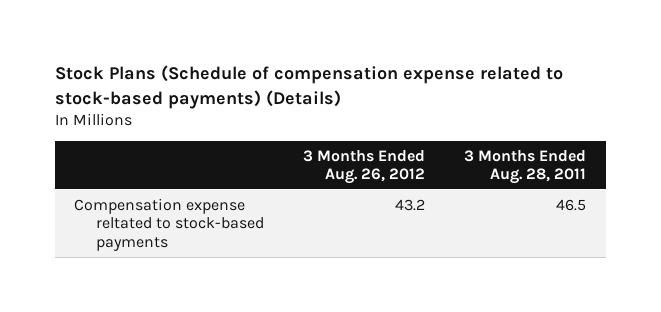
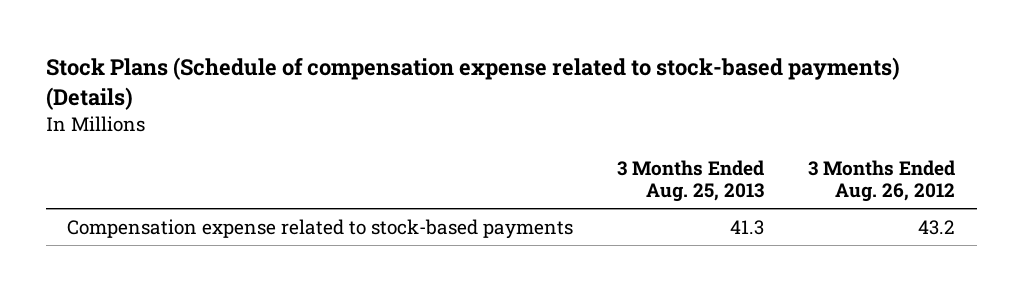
- | 3 Months Ended Aug. 26, 2012 | 3 Months Ended Aug. 28, 2011
+ | 3 Months Ended Aug. 25, 2013 | 3 Months Ended Aug. 26, 2012
- Compensation expense reltated to stock-based payments | 43.2 | 46.5
+ Compensation expense related to stock-based payments | 41.3 | 43.2

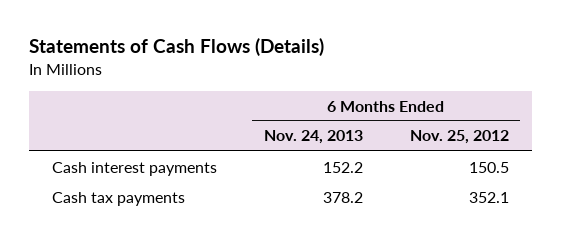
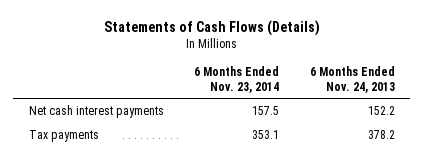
- | 6 Months Ended Nov. 24, 2013 | 6 Months Ended Nov. 25, 2012
+ | 6 Months Ended Nov. 23, 2014 | 6 Months Ended Nov. 24, 2013
- Cash interest payments | 152.2 | 150.5
- Cash tax payments | 378.2 | 352.1
+ Net cash interest payments | 157.5 | 152.2
+ Tax payments | 353.1 | 378.2

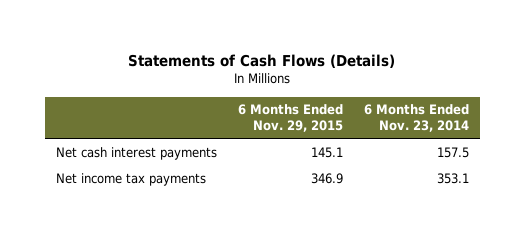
- | 6 Months Ended Nov. 23, 2014 | 6 Months Ended Nov. 24, 2013
+ | 6 Months Ended Nov. 29, 2015 | 6 Months Ended Nov. 23, 2014
- Tax payments | 353.1 | 378.2
+ Net income tax payments | 346.9 | 353.1

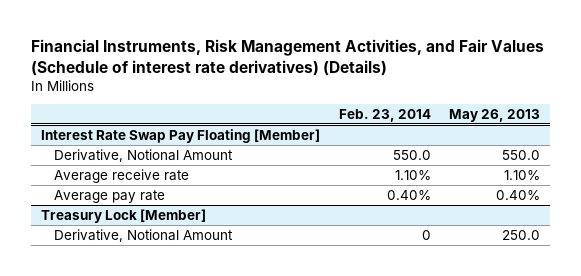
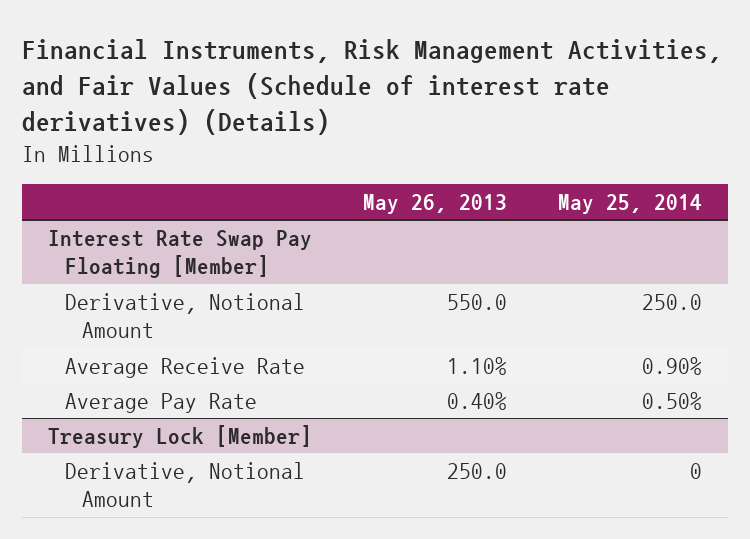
- | Feb. 23, 2014 | May 26, 2013
+ | May 26, 2013 | May 25, 2014
@ Interest Rate Swap Pay Floating [Member]
- Average receive rate | 1.10% | 1.10%
- Average pay rate | 0.40% | 0.40%
+ Average Receive Rate | 1.10% | 0.90%
+ Average Pay Rate | 0.40% | 0.50%

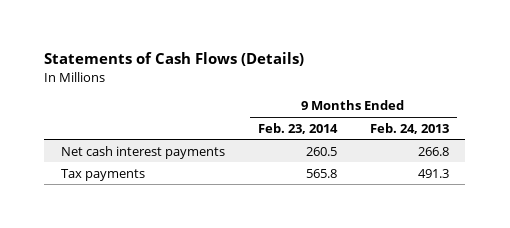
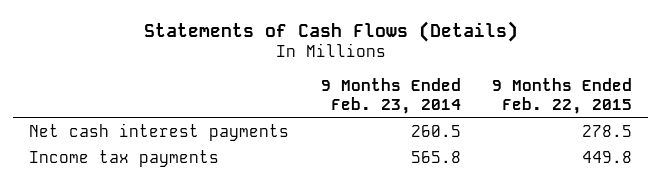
- | 9 Months Ended Feb. 23, 2014 | 9 Months Ended Feb. 24, 2013
+ | 9 Months Ended Feb. 23, 2014 | 9 Months Ended Feb. 22, 2015
- Tax payments | 565.8 | 491.3
+ Income tax payments | 565.8 | 449.8

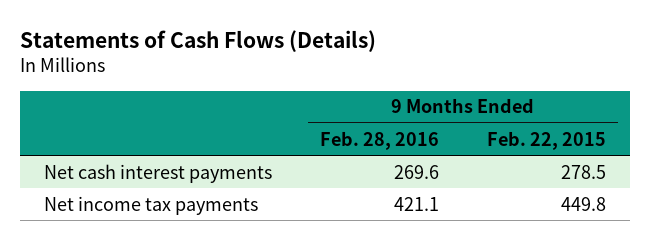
- | 9 Months Ended Feb. 23, 2014 | 9 Months Ended Feb. 22, 2015
+ | 9 Months Ended Feb. 28, 2016 | 9 Months Ended Feb. 22, 2015
- Income tax payments | 565.8 | 449.8
+ Net income tax payments | 421.1 | 449.8

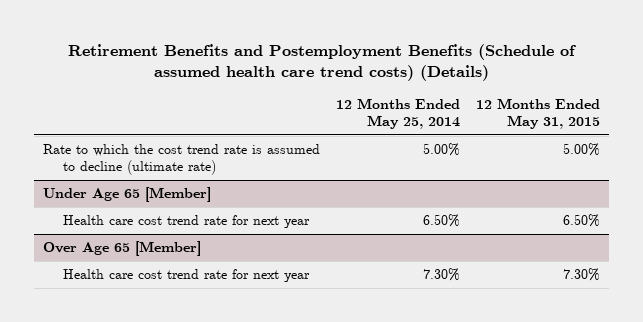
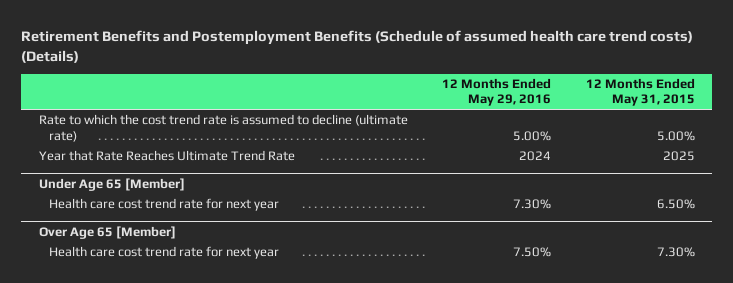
- | 12 Months Ended May 25, 2014 | 12 Months Ended May 31, 2015
+ | 12 Months Ended May 29, 2016 | 12 Months Ended May 31, 2015
+ Year that Rate Reaches Ultimate Trend Rate | 2024 | 2025

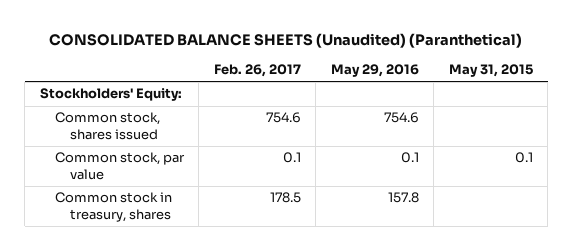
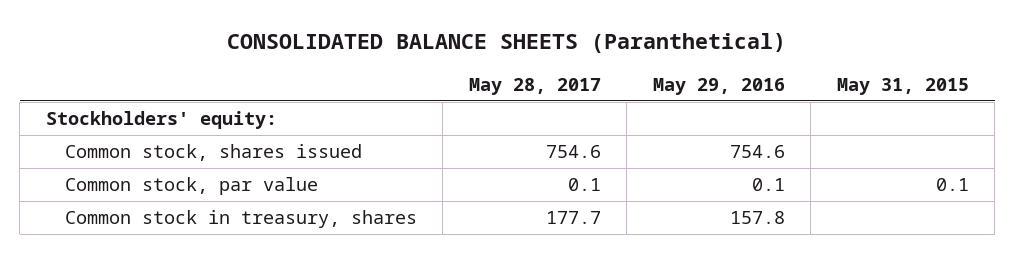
- CONSOLIDATED BALANCE SHEETS (Unaudited) (Paranthetical)
+ CONSOLIDATED BALANCE SHEETS (Paranthetical)
- | Feb. 26, 2017 | May 29, 2016 | May 31, 2015
+ | May 28, 2017 | May 29, 2016 | May 31, 2015
- Stockholders' Equity:
+ Stockholders' equity:

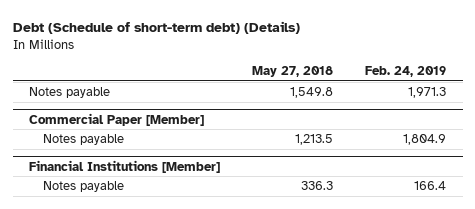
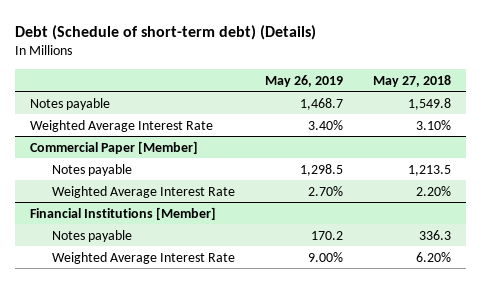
- | May 27, 2018 | Feb. 24, 2019
+ | May 26, 2019 | May 27, 2018
+ Weighted Average Interest Rate | 3.40% | 3.10%
@ Commercial Paper [Member]
+ Weighted Average Interest Rate | 2.70% | 2.20%
@ Financial Institutions [Member]
+ Weighted Average Interest Rate | 9.00% | 6.20%

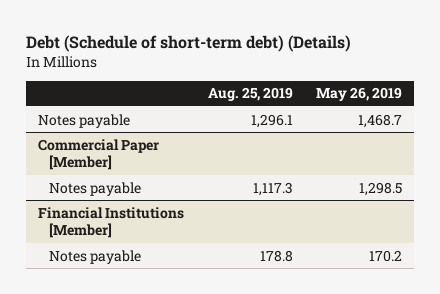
- | May 26, 2019 | May 27, 2018
+ | Aug. 25, 2019 | May 26, 2019
- Weighted Average Interest Rate | 3.40% | 3.10%
@ Commercial Paper [Member]
- Weighted Average Interest Rate | 2.70% | 2.20%
@ Financial Institutions [Member]
- Weighted Average Interest Rate | 9.00% | 6.20%

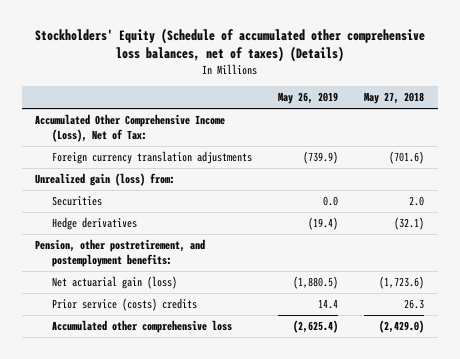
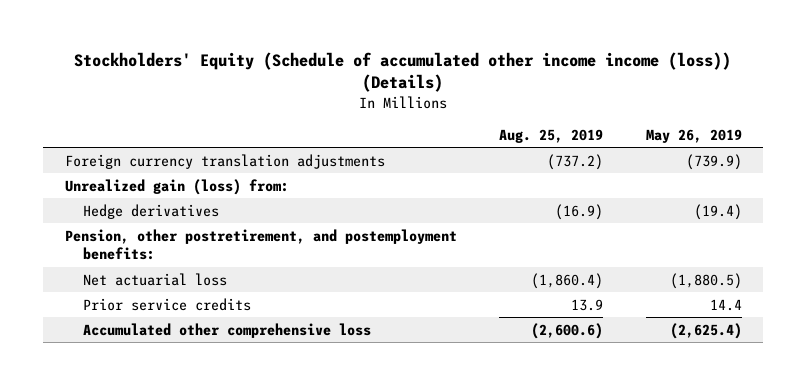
- Stockholders' Equity (Schedule of accumulated other comprehensive loss balances, net of taxes) (Details)
+ Stockholders' Equity (Schedule of accumulated other income income (loss)) (Details)
- | May 26, 2019 | May 27, 2018
+ | Aug. 25, 2019 | May 26, 2019
- Accumulated Other Comprehensive Income (Loss), Net of Tax:
- Securities | 0.0 | 2.0
- Net actuarial gain (loss) | (1,880.5) | (1,723.6)
- Prior service (costs) credits | 14.4 | 26.3
+ Net actuarial loss | (1,860.4) | (1,880.5)
+ Prior service credits | 13.9 | 14.4

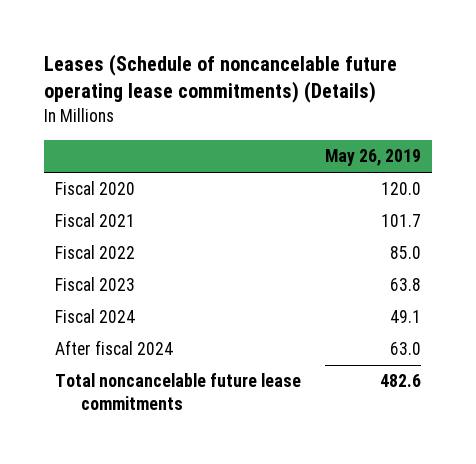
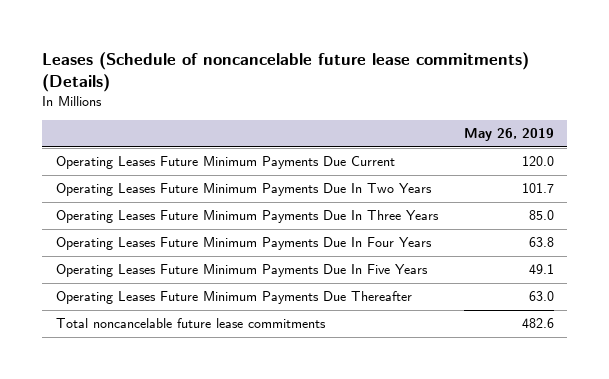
- Leases (Schedule of noncancelable future operating lease commitments) (Details)
+ Leases (Schedule of noncancelable future lease commitments) (Details)
- Fiscal 2020 | 120.0
- Fiscal 2021 | 101.7
- Fiscal 2022 | 85.0
- Fiscal 2023 | 63.8
- Fiscal 2024 | 49.1
- After fiscal 2024 | 63.0
+ Operating Leases Future Minimum Payments Due Current | 120.0
+ Operating Leases Future Minimum Payments Due In Two Years | 101.7
+ Operating Leases Future Minimum Payments Due In Three Years | 85.0
+ Operating Leases Future Minimum Payments Due In Four Years | 63.8
+ Operating Leases Future Minimum Payments Due In Five Years | 49.1
+ Operating Leases Future Minimum Payments Due Thereafter | 63.0

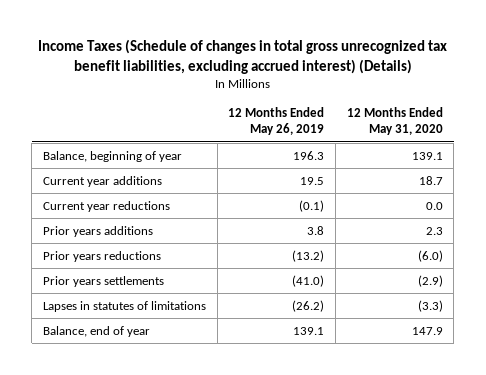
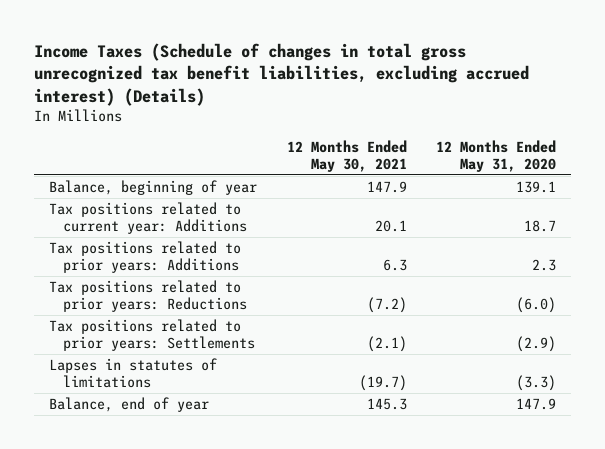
- | 12 Months Ended May 26, 2019 | 12 Months Ended May 31, 2020
+ | 12 Months Ended May 30, 2021 | 12 Months Ended May 31, 2020
- Current year additions | 19.5 | 18.7
- Current year reductions | (0.1) | 0.0
- Prior years additions | 3.8 | 2.3
- Prior years reductions | (13.2) | (6.0)
- Prior years settlements | (41.0) | (2.9)
+ Tax positions related to current year: Additions | 20.1 | 18.7
+ Tax positions related to prior years: Additions | 6.3 | 2.3
+ Tax positions related to prior years: Reductions | (7.2) | (6.0)
+ Tax positions related to prior years: Settlements | (2.1) | (2.9)

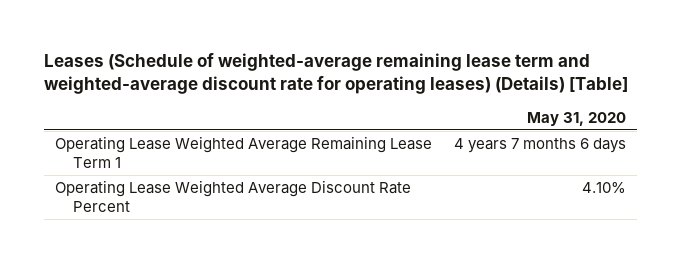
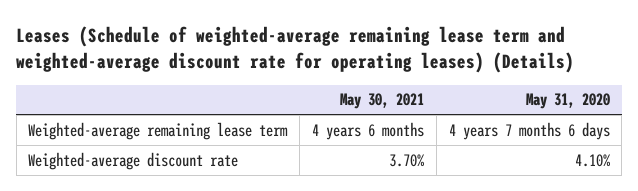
- Leases (Schedule of weighted-average remaining lease term and weighted-average discount rate for operating leases) (Details) [Table]
+ Leases (Schedule of weighted-average remaining lease term and weighted-average discount rate for operating leases) (Details)
- | May 31, 2020
+ | May 30, 2021 | May 31, 2020
- Operating Lease Weighted Average Remaining Lease Term 1 | 4 years 7 months 6 days
- Operating Lease Weighted Average Discount Rate Percent | 4.10%
+ Weighted-average remaining lease term | 4 years 6 months | 4 years 7 months 6 days
+ Weighted-average discount rate | 3.70% | 4.10%

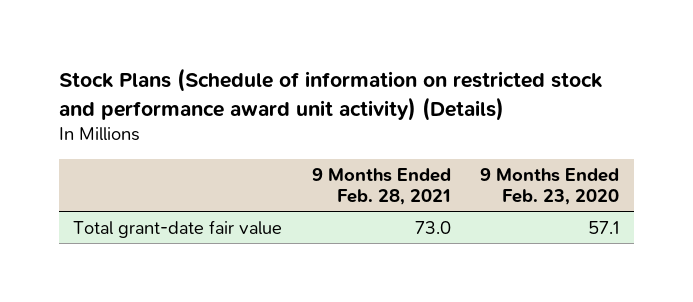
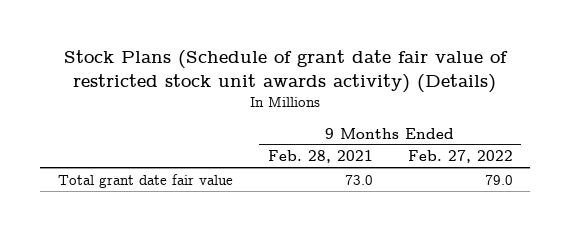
- Stock Plans (Schedule of information on restricted stock and performance award unit activity) (Details)
+ Stock Plans (Schedule of grant date fair value of restricted stock unit awards activity) (Details)
- | 9 Months Ended Feb. 28, 2021 | 9 Months Ended Feb. 23, 2020
+ | 9 Months Ended Feb. 28, 2021 | 9 Months Ended Feb. 27, 2022
- Total grant-date fair value | 73.0 | 57.1
+ Total grant date fair value | 73.0 | 79.0

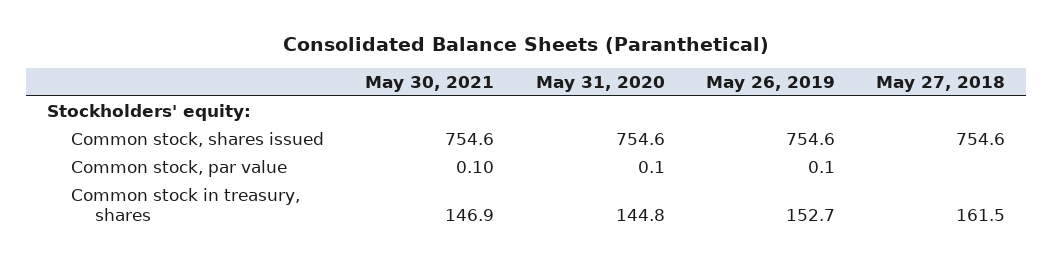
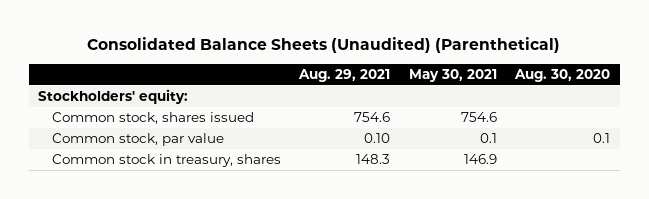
- Consolidated Balance Sheets (Paranthetical)
+ Consolidated Balance Sheets (Unaudited) (Parenthetical)
- | May 30, 2021 | May 31, 2020 | May 26, 2019 | May 27, 2018
+ | Aug. 29, 2021 | May 30, 2021 | Aug. 30, 2020
- Common stock, par value | 0.10 | 0.1 | 0.1 |
+ Common stock, par value | 0.10 | 0.1 | 0.1

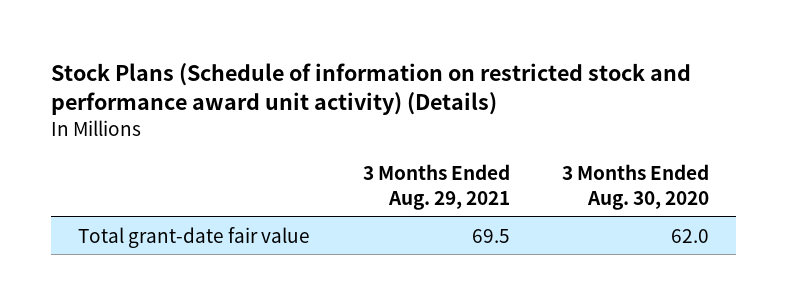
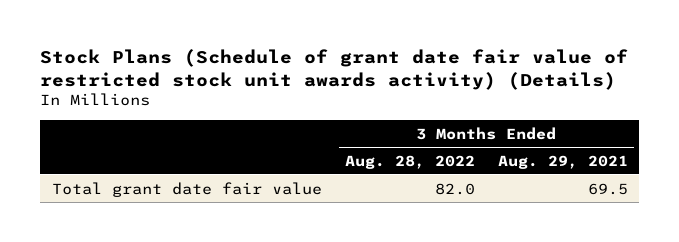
- Stock Plans (Schedule of information on restricted stock and performance award unit activity) (Details)
+ Stock Plans (Schedule of grant date fair value of restricted stock unit awards activity) (Details)
- | 3 Months Ended Aug. 29, 2021 | 3 Months Ended Aug. 30, 2020
+ | 3 Months Ended Aug. 28, 2022 | 3 Months Ended Aug. 29, 2021
- Total grant-date fair value | 69.5 | 62.0
+ Total grant date fair value | 82.0 | 69.5

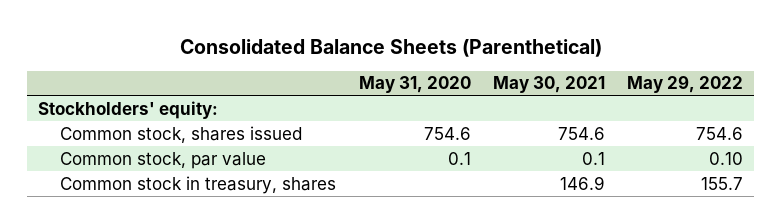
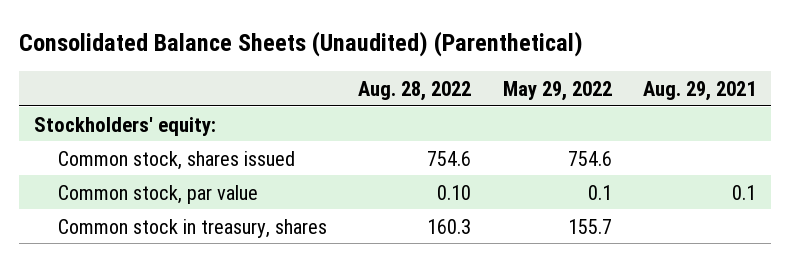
- Consolidated Balance Sheets (Parenthetical)
+ Consolidated Balance Sheets (Unaudited) (Parenthetical)
- | May 31, 2020 | May 30, 2021 | May 29, 2022
+ | Aug. 28, 2022 | May 29, 2022 | Aug. 29, 2021
- Common stock, par value | 0.1 | 0.1 | 0.10
+ Common stock, par value | 0.10 | 0.1 | 0.1

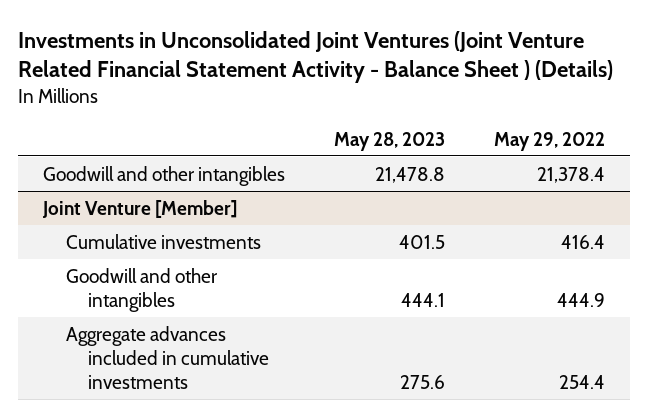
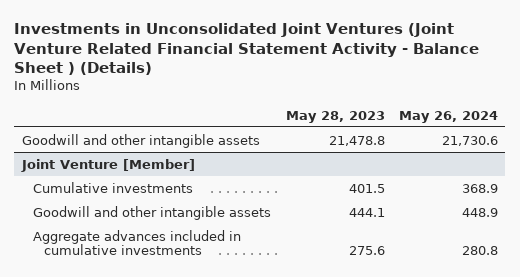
- | May 28, 2023 | May 29, 2022
+ | May 28, 2023 | May 26, 2024
- Goodwill and other intangibles | 21,478.8 | 21,378.4
+ Goodwill and other intangible assets | 21,478.8 | 21,730.6
@ Joint Venture [Member]
- Goodwill and other intangibles | 444.1 | 444.9
+ Goodwill and other intangible assets | 444.1 | 448.9

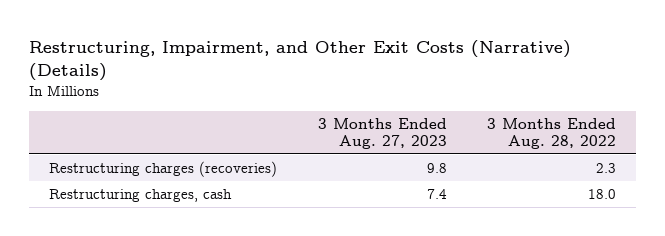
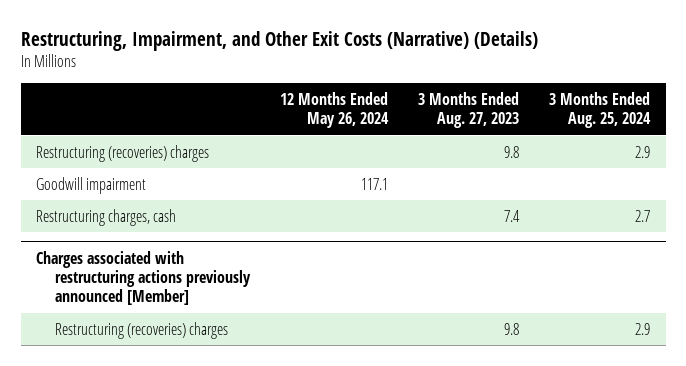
- | 3 Months Ended Aug. 27, 2023 | 3 Months Ended Aug. 28, 2022
+ | 12 Months Ended May 26, 2024 | 3 Months Ended Aug. 27, 2023 | 3 Months Ended Aug. 25, 2024
- Restructuring charges (recoveries) | 9.8 | 2.3
+ Restructuring (recoveries) charges | | 9.8 | 2.9
+ Goodwill impairment | 117.1 | |
+ Charges associated with restructuring actions previously announced [Member]
+ Restructuring (recoveries) charges | | 9.8 | 2.9

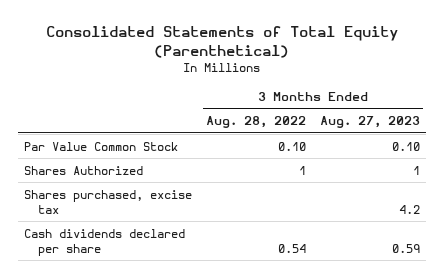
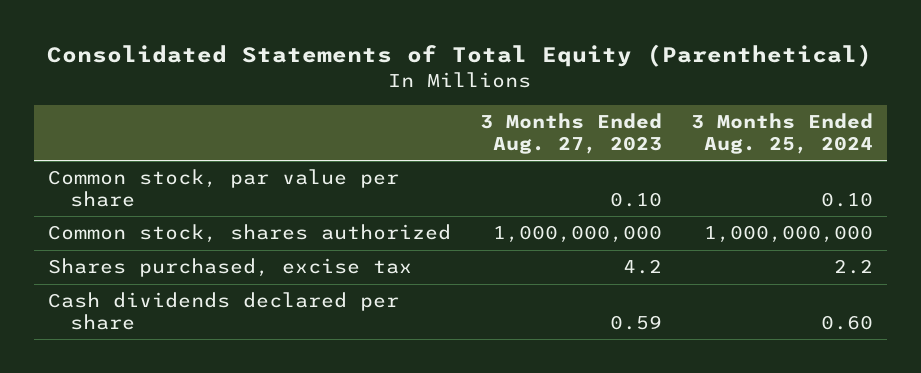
- | 3 Months Ended Aug. 28, 2022 | 3 Months Ended Aug. 27, 2023
+ | 3 Months Ended Aug. 27, 2023 | 3 Months Ended Aug. 25, 2024
- Par Value Common Stock | 0.10 | 0.10
- Shares Authorized | 1 | 1
+ Common stock, par value per share | 0.10 | 0.10
+ Common stock, shares authorized | 1,000,000,000 | 1,000,000,000

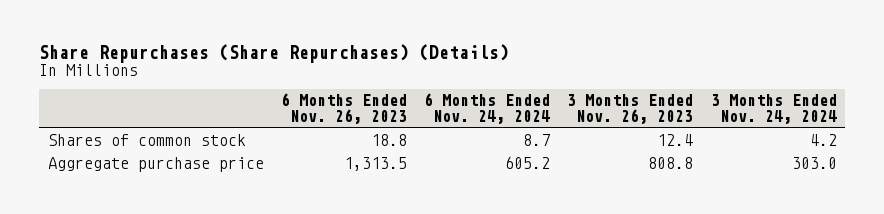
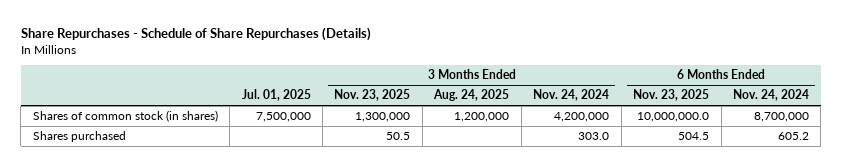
- Share Repurchases (Share Repurchases) (Details)
+ Share Repurchases - Schedule of Share Repurchases (Details)
- | 6 Months Ended Nov. 26, 2023 | 6 Months Ended Nov. 24, 2024 | 3 Months Ended Nov. 26, 2023 | 3 Months Ended Nov. 24, 2024
+ | Jul. 01, 2025 | 3 Months Ended Nov. 23, 2025 | 3 Months Ended Aug. 24, 2025 | 3 Months Ended Nov. 24, 2024 | 6 Months Ended Nov. 23, 2025 | 6 Months Ended Nov. 24, 2024
- Shares of common stock | 18.8 | 8.7 | 12.4 | 4.2
- Aggregate purchase price | 1,313.5 | 605.2 | 808.8 | 303.0
+ Shares of common stock (in shares) | 7,500,000 | 1,300,000 | 1,200,000 | 4,200,000 | 10,000,000.0 | 8,700,000
+ Shares purchased | | 50.5 | | 303.0 | 504.5 | 605.2

